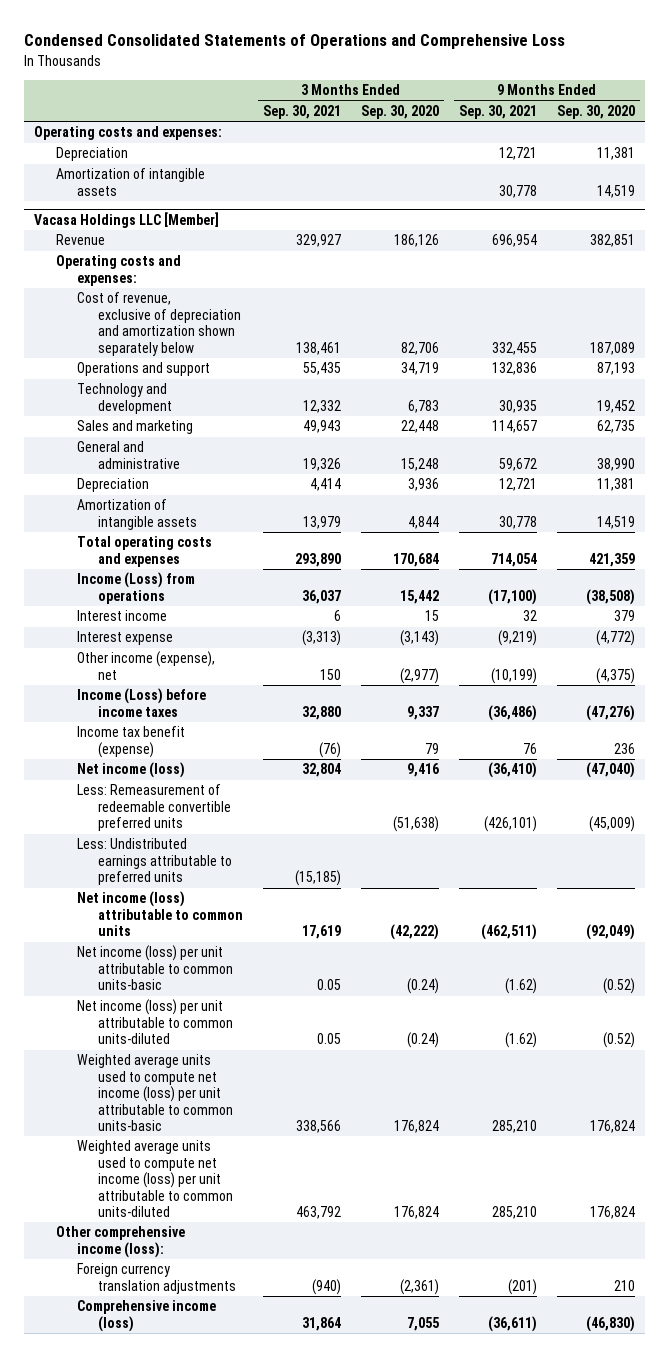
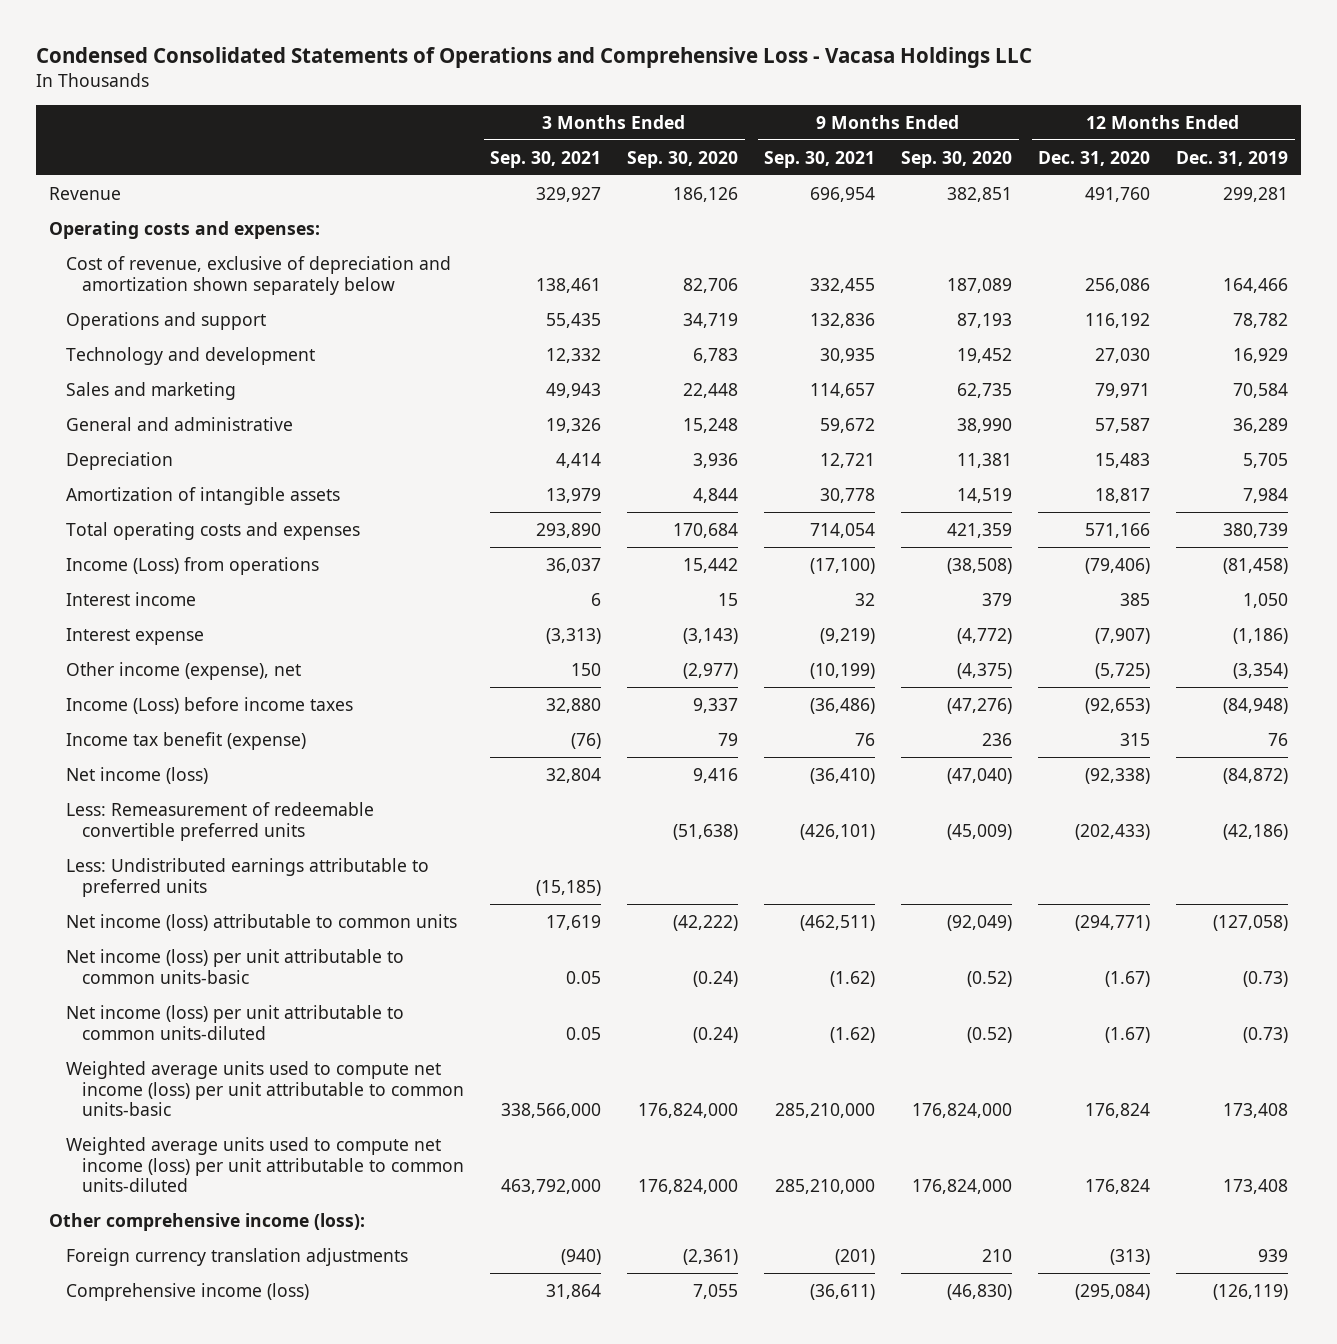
- Condensed Consolidated Statements of Operations and Comprehensive Loss
+ Condensed Consolidated Statements of Operations and Comprehensive Loss - Vacasa Holdings LLC
- | 3 Months Ended Sep. 30, 2021 | 3 Months Ended Sep. 30, 2020 | 9 Months Ended Sep. 30, 2021 | 9 Months Ended Sep. 30, 2020
+ | 3 Months Ended Sep. 30, 2021 | 3 Months Ended Sep. 30, 2020 | 9 Months Ended Sep. 30, 2021 | 9 Months Ended Sep. 30, 2020 | 12 Months Ended Dec. 31, 2020 | 12 Months Ended Dec. 31, 2019
- Operating costs and expenses:
- Depreciation | | | 12,721 | 11,381
- Amortization of intangible assets | | | 30,778 | 14,519
- Vacasa Holdings LLC [Member]
- Weighted average units used to compute net income (loss) per unit attributable to common units-basic | 338,566 | 176,824 | 285,210 | 176,824
- Weighted average units used to compute net income (loss) per unit attributable to common units-diluted | 463,792 | 176,824 | 285,210 | 176,824
+ Weighted average units used to compute net income (loss) per unit attributable to common units-basic | 338,566,000 | 176,824,000 | 285,210,000 | 176,824,000 | 176,824 | 173,408
+ Weighted average units used to compute net income (loss) per unit attributable to common units-diluted | 463,792,000 | 176,824,000 | 285,210,000 | 176,824,000 | 176,824 | 173,408

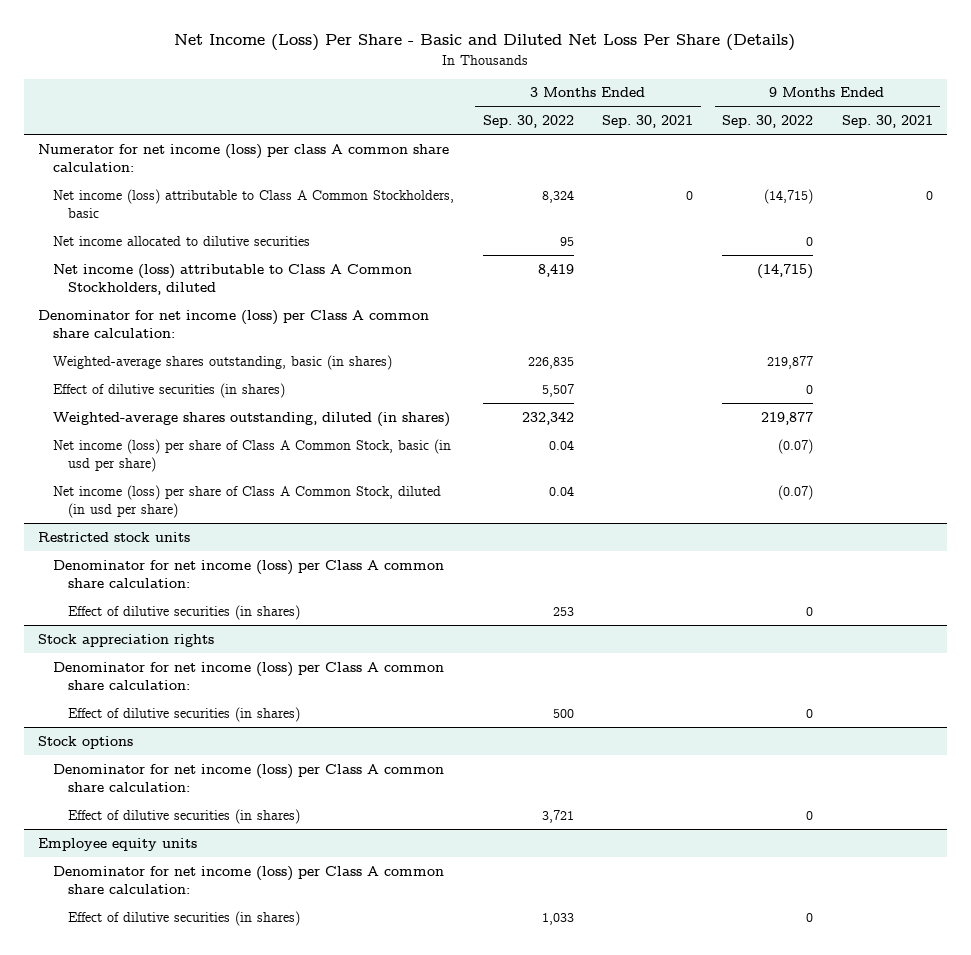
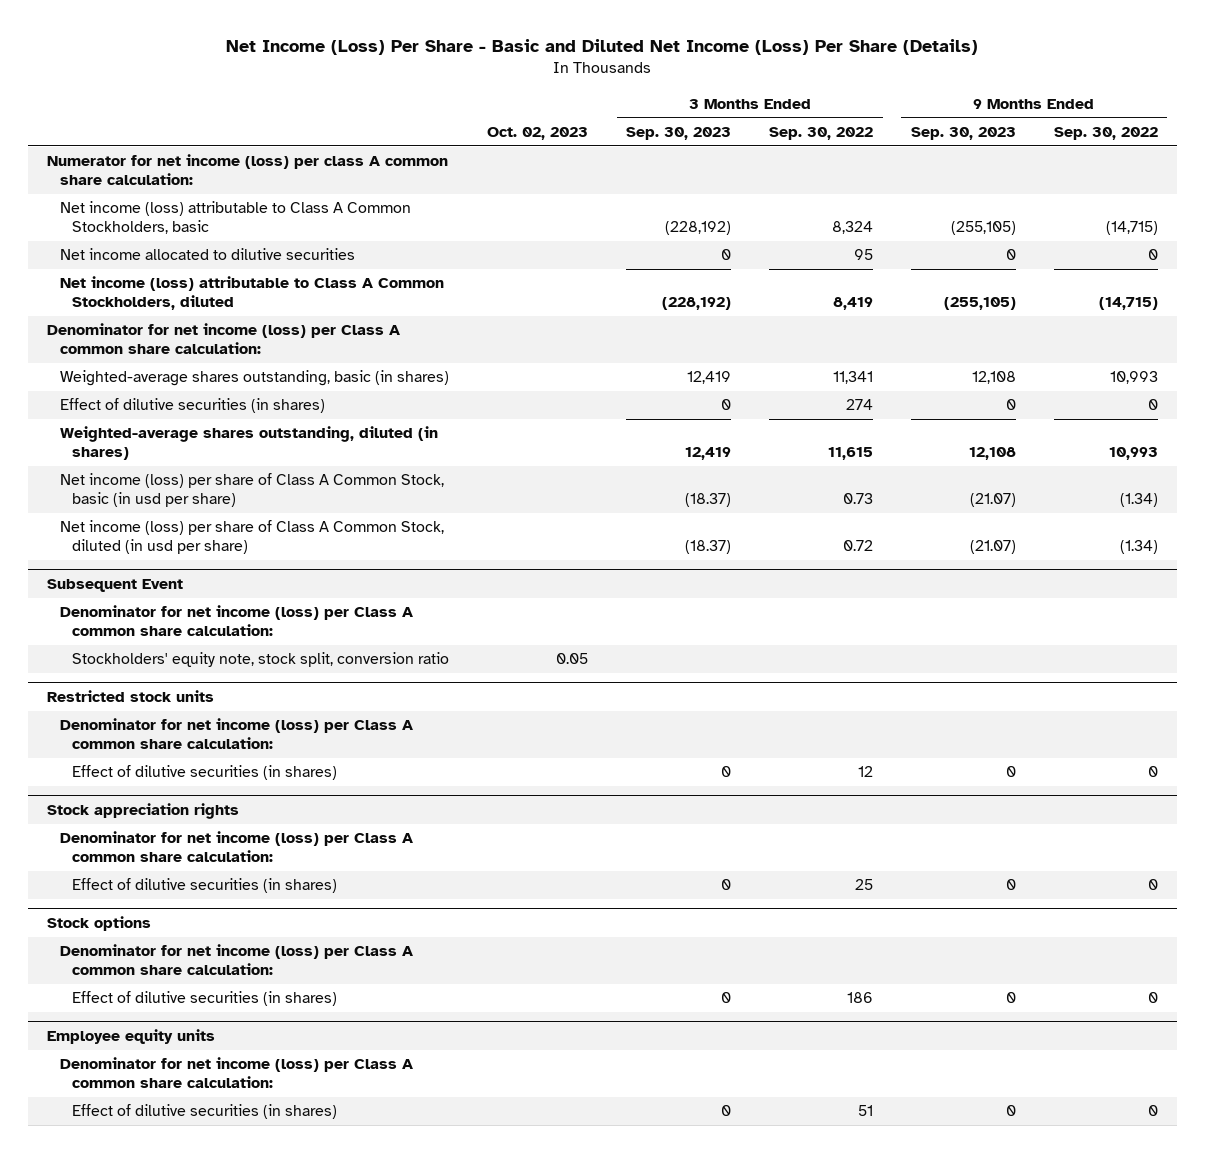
- Net Income (Loss) Per Share - Basic and Diluted Net Loss Per Share (Details)
+ Net Income (Loss) Per Share - Basic and Diluted Net Income (Loss) Per Share (Details)
- | 3 Months Ended Sep. 30, 2022 | 3 Months Ended Sep. 30, 2021 | 9 Months Ended Sep. 30, 2022 | 9 Months Ended Sep. 30, 2021
+ | Oct. 02, 2023 | 3 Months Ended Sep. 30, 2023 | 3 Months Ended Sep. 30, 2022 | 9 Months Ended Sep. 30, 2023 | 9 Months Ended Sep. 30, 2022
- Weighted-average shares outstanding, basic (in shares) | 226,835 | | 219,877 |
- Effect of dilutive securities (in shares) | 5,507 | | 0 |
- Weighted-average shares outstanding, diluted (in shares) | 232,342 | | 219,877 |
- Net income (loss) per share of Class A Common Stock, basic (in usd per share) | 0.04 | | (0.07) |
- Net income (loss) per share of Class A Common Stock, diluted (in usd per share) | 0.04 | | (0.07) |
+ Weighted-average shares outstanding, basic (in shares) | | 12,419 | 11,341 | 12,108 | 10,993
+ Effect of dilutive securities (in shares) | | 0 | 274 | 0 | 0
+ Weighted-average shares outstanding, diluted (in shares) | | 12,419 | 11,615 | 12,108 | 10,993
+ Net income (loss) per share of Class A Common Stock, basic (in usd per share) | | (18.37) | 0.73 | (21.07) | (1.34)
+ Net income (loss) per share of Class A Common Stock, diluted (in usd per share) | | (18.37) | 0.72 | (21.07) | (1.34)
+ Subsequent Event
+ Denominator for net income (loss) per Class A common share calculation:
+ Stockholders' equity note, stock split, conversion ratio | 0.05 | | | |
@ Restricted stock units
- Effect of dilutive securities (in shares) | 253 | | 0 |
+ Effect of dilutive securities (in shares) | | 0 | 12 | 0 | 0
@ Stock appreciation rights
- Effect of dilutive securities (in shares) | 500 | | 0 |
+ Effect of dilutive securities (in shares) | | 0 | 25 | 0 | 0
@ Stock options
- Effect of dilutive securities (in shares) | 3,721 | | 0 |
+ Effect of dilutive securities (in shares) | | 0 | 186 | 0 | 0
@ Employee equity units
- Effect of dilutive securities (in shares) | 1,033 | | 0 |
+ Effect of dilutive securities (in shares) | | 0 | 51 | 0 | 0

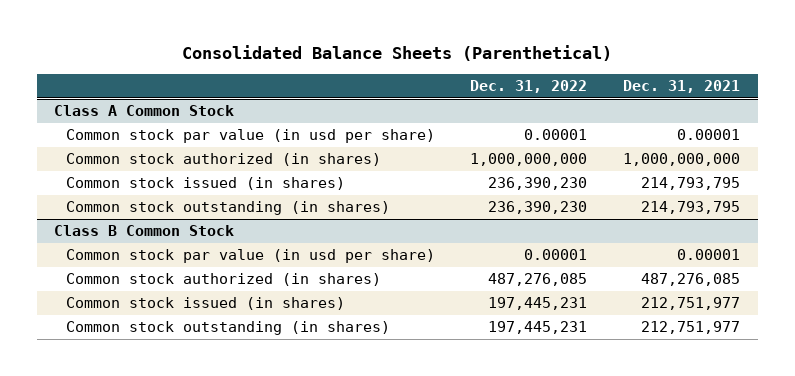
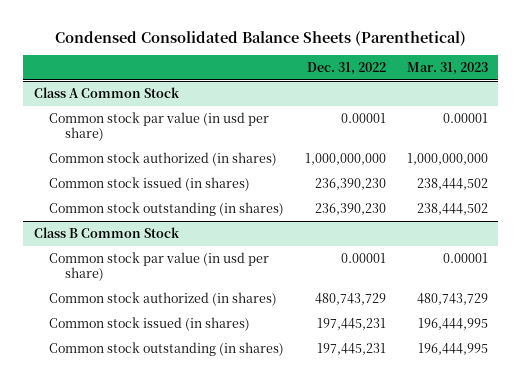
- Consolidated Balance Sheets (Parenthetical)
+ Condensed Consolidated Balance Sheets (Parenthetical)
- | Dec. 31, 2022 | Dec. 31, 2021
+ | Dec. 31, 2022 | Mar. 31, 2023
@ Class B Common Stock
- Common stock authorized (in shares) | 487,276,085 | 487,276,085
+ Common stock authorized (in shares) | 480,743,729 | 480,743,729

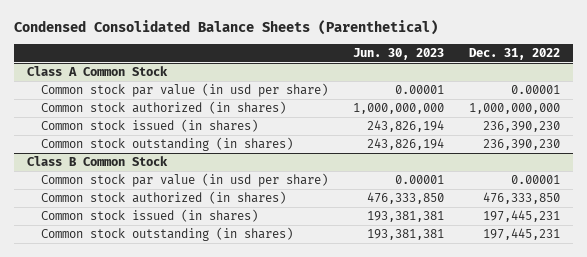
- | Dec. 31, 2022 | Mar. 31, 2023
+ | Jun. 30, 2023 | Dec. 31, 2022
@ Class B Common Stock
- Common stock authorized (in shares) | 480,743,729 | 480,743,729
+ Common stock authorized (in shares) | 476,333,850 | 476,333,850

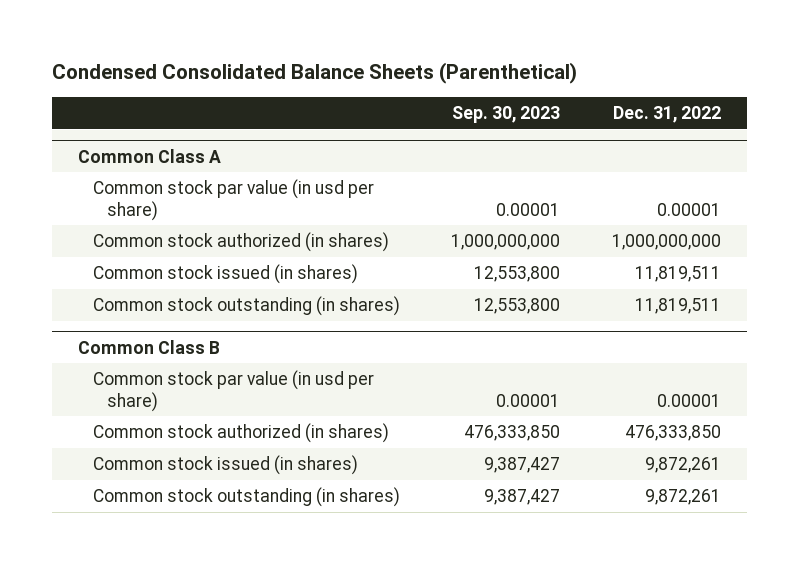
- | Jun. 30, 2023 | Dec. 31, 2022
+ | Sep. 30, 2023 | Dec. 31, 2022
- Class A Common Stock
+ Common Class A
- Common stock issued (in shares) | 243,826,194 | 236,390,230
- Common stock outstanding (in shares) | 243,826,194 | 236,390,230
- Class B Common Stock
+ Common stock issued (in shares) | 12,553,800 | 11,819,511
+ Common stock outstanding (in shares) | 12,553,800 | 11,819,511
+ Common Class B
- Common stock issued (in shares) | 193,381,381 | 197,445,231
- Common stock outstanding (in shares) | 193,381,381 | 197,445,231
+ Common stock issued (in shares) | 9,387,427 | 9,872,261
+ Common stock outstanding (in shares) | 9,387,427 | 9,872,261

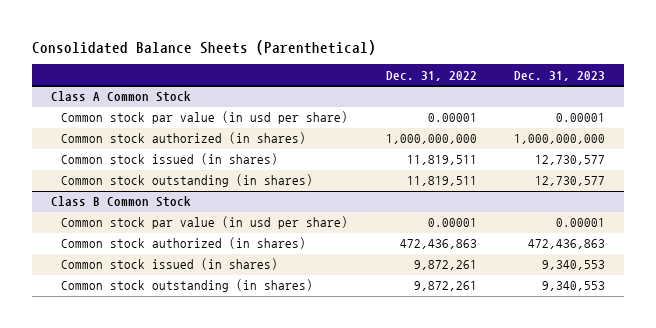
- Condensed Consolidated Balance Sheets (Parenthetical)
+ Consolidated Balance Sheets (Parenthetical)
- | Sep. 30, 2023 | Dec. 31, 2022
+ | Dec. 31, 2022 | Dec. 31, 2023
- Common Class A
+ Class A Common Stock
- Common Class B
+ Class B Common Stock
- Common stock authorized (in shares) | 476,333,850 | 476,333,850
+ Common stock authorized (in shares) | 472,436,863 | 472,436,863

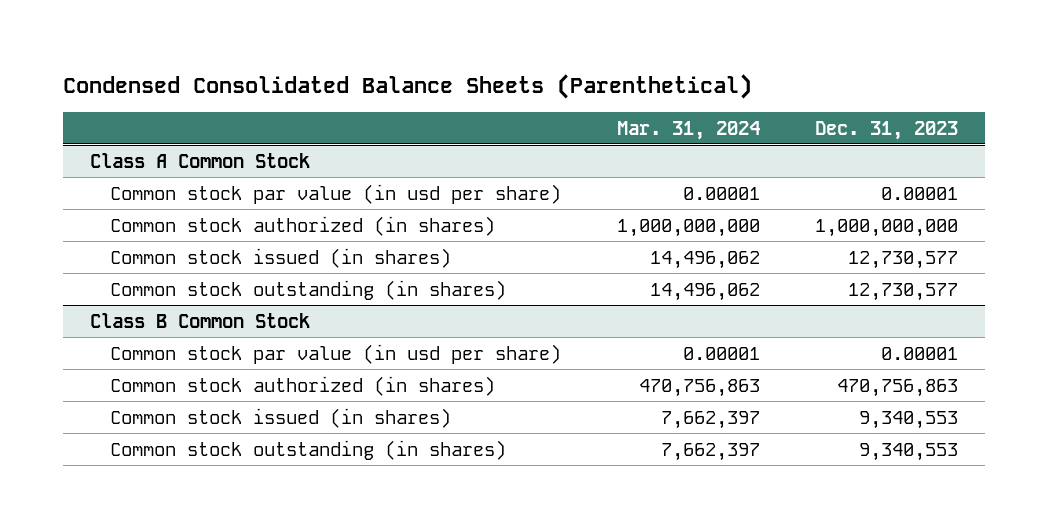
- Consolidated Balance Sheets (Parenthetical)
+ Condensed Consolidated Balance Sheets (Parenthetical)
- | Dec. 31, 2022 | Dec. 31, 2023
+ | Mar. 31, 2024 | Dec. 31, 2023
@ Class B Common Stock
- Common stock authorized (in shares) | 472,436,863 | 472,436,863
+ Common stock authorized (in shares) | 470,756,863 | 470,756,863

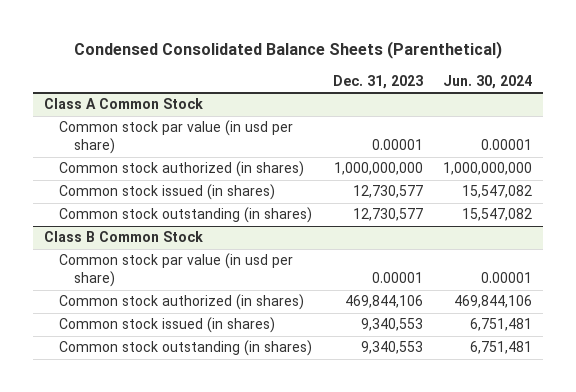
- | Mar. 31, 2024 | Dec. 31, 2023
+ | Dec. 31, 2023 | Jun. 30, 2024
@ Class B Common Stock
- Common stock authorized (in shares) | 470,756,863 | 470,756,863
+ Common stock authorized (in shares) | 469,844,106 | 469,844,106

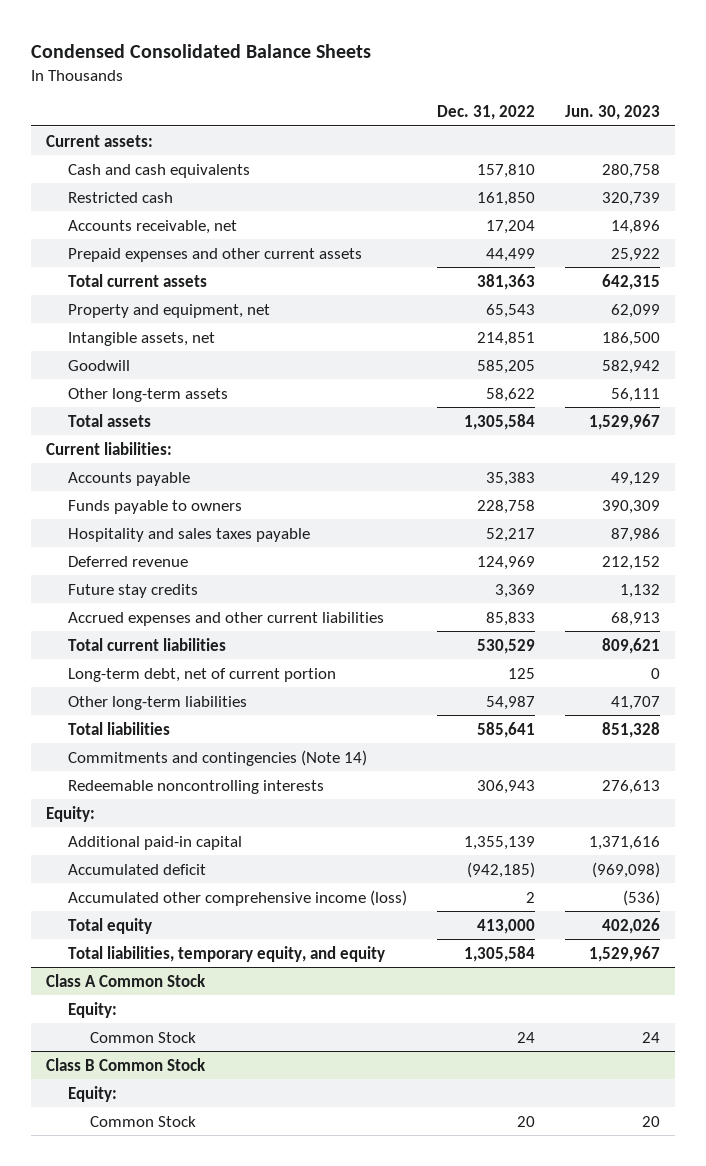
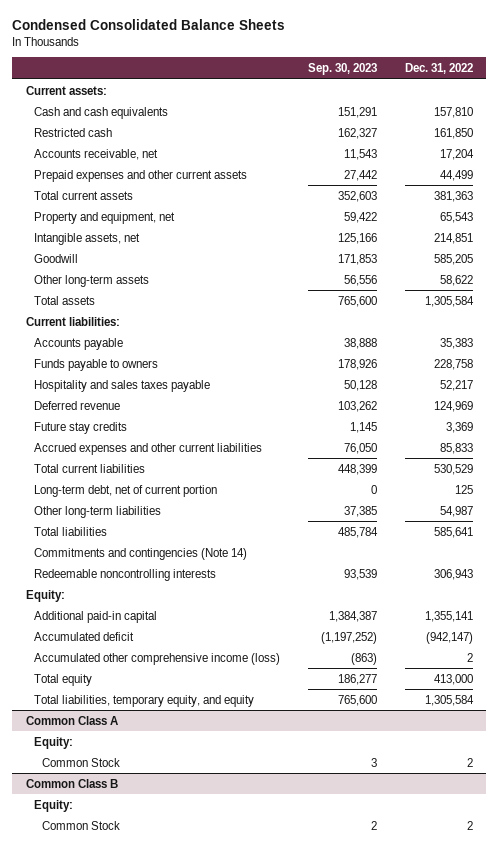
- | Dec. 31, 2022 | Jun. 30, 2023
+ | Sep. 30, 2023 | Dec. 31, 2022
- Additional paid-in capital | 1,355,139 | 1,371,616
- Accumulated deficit | (942,185) | (969,098)
+ Additional paid-in capital | 1,384,387 | 1,355,141
+ Accumulated deficit | (1,197,252) | (942,147)
- Class A Common Stock
+ Common Class A
- Common Stock | 24 | 24
- Class B Common Stock
+ Common Stock | 3 | 2
+ Common Class B
- Common Stock | 20 | 20
+ Common Stock | 2 | 2

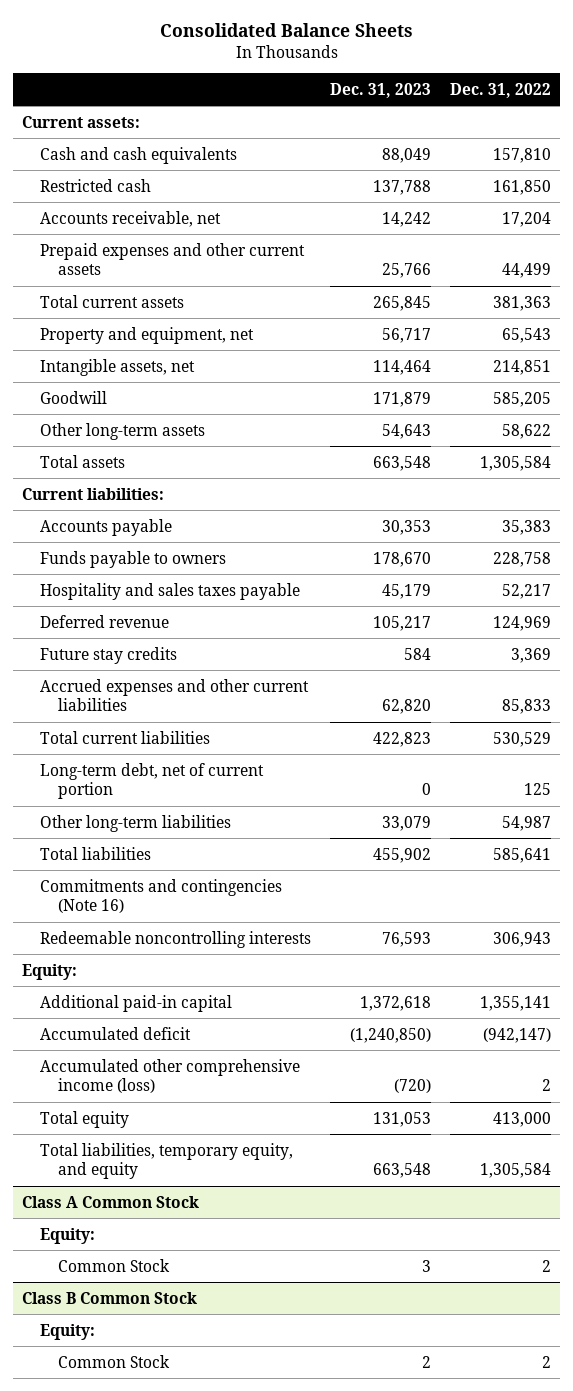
- Condensed Consolidated Balance Sheets
+ Consolidated Balance Sheets
- | Sep. 30, 2023 | Dec. 31, 2022
+ | Dec. 31, 2023 | Dec. 31, 2022
- Commitments and contingencies (Note 14)
+ Commitments and contingencies (Note 16)
- Common Class A
+ Class A Common Stock
- Common Class B
+ Class B Common Stock

